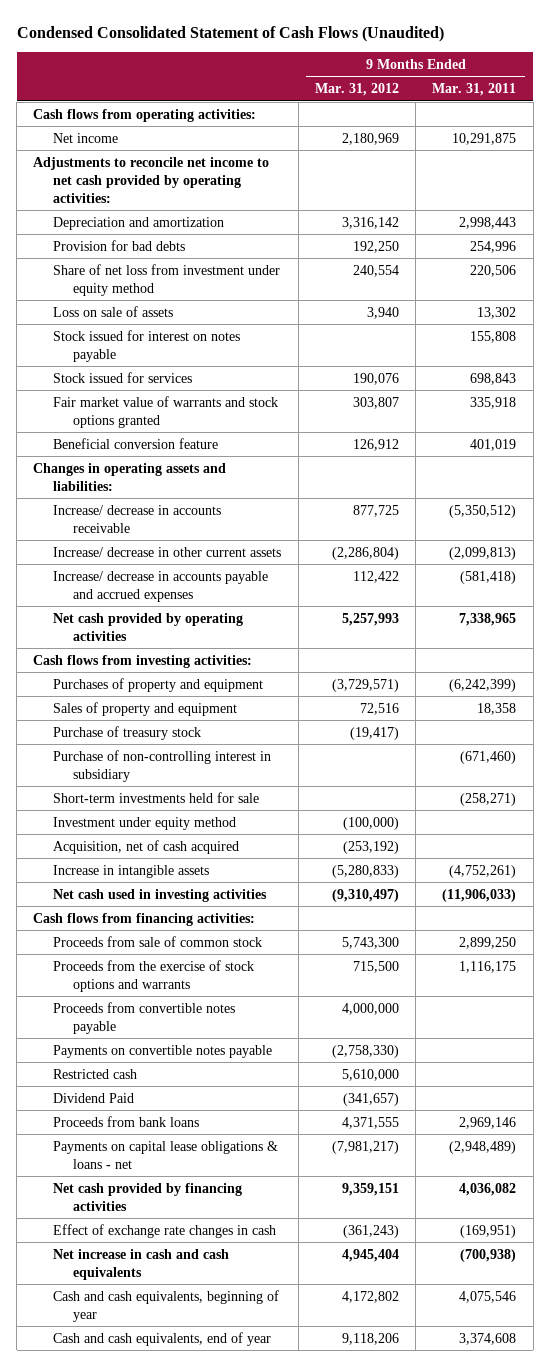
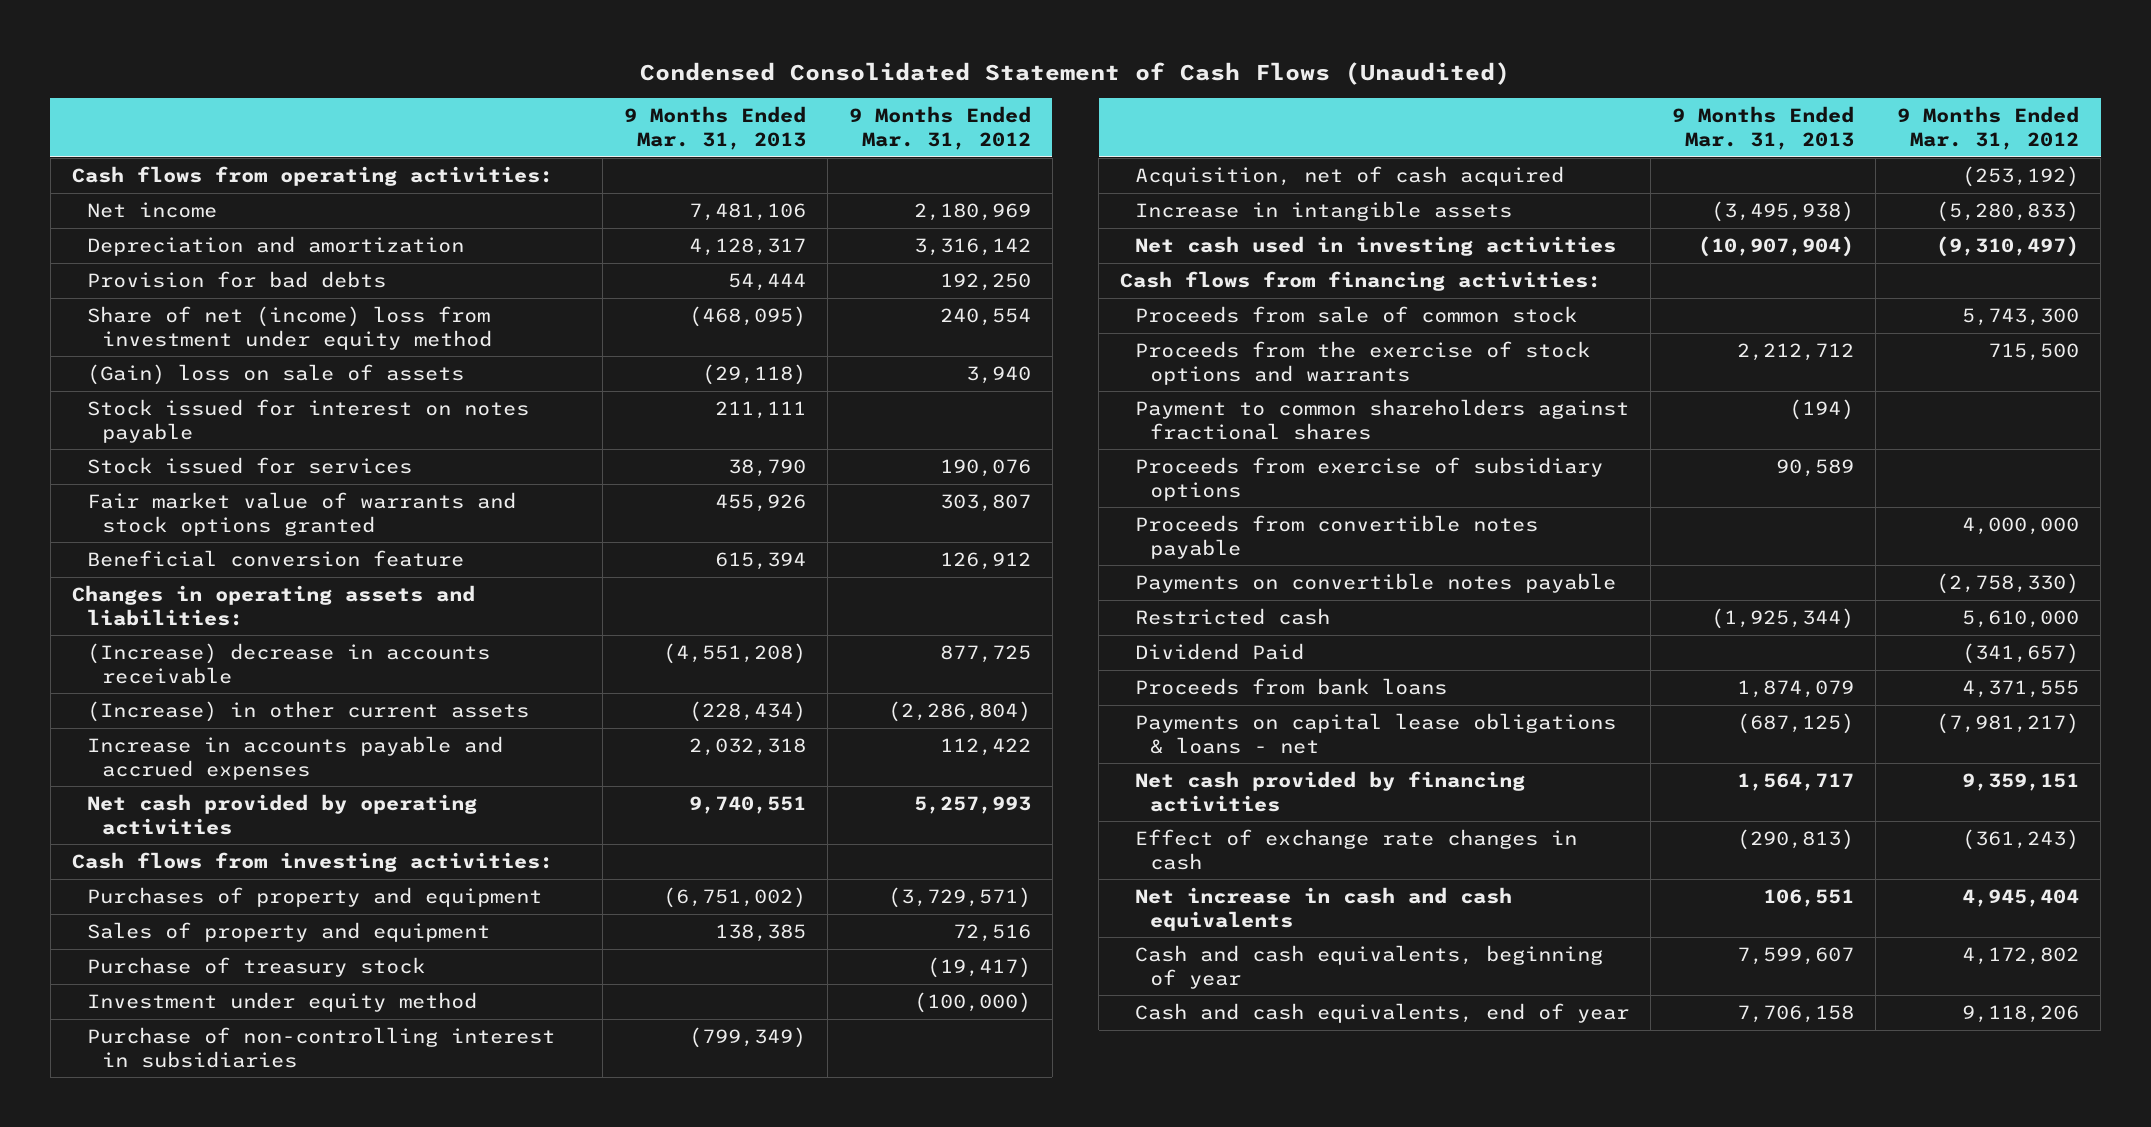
- | 9 Months Ended Mar. 31, 2012 | 9 Months Ended Mar. 31, 2011
+ | 9 Months Ended Mar. 31, 2013 | 9 Months Ended Mar. 31, 2012
- Adjustments to reconcile net income to net cash provided by operating activities:
- Share of net loss from investment under equity method | 240,554 | 220,506
- Loss on sale of assets | 3,940 | 13,302
+ Share of net (income) loss from investment under equity method | (468,095) | 240,554
+ (Gain) loss on sale of assets | (29,118) | 3,940
- Increase/ decrease in accounts receivable | 877,725 | (5,350,512)
- Increase/ decrease in other current assets | (2,286,804) | (2,099,813)
- Increase/ decrease in accounts payable and accrued expenses | 112,422 | (581,418)
+ (Increase) decrease in accounts receivable | (4,551,208) | 877,725
+ (Increase) in other current assets | (228,434) | (2,286,804)
+ Increase in accounts payable and accrued expenses | 2,032,318 | 112,422
- Purchase of non-controlling interest in subsidiary | | (671,460)
- Short-term investments held for sale | | (258,271)
+ Purchase of non-controlling interest in subsidiaries | (799,349) |
+ Payment to common shareholders against fractional shares | (194) |
+ Proceeds from exercise of subsidiary options | 90,589 |

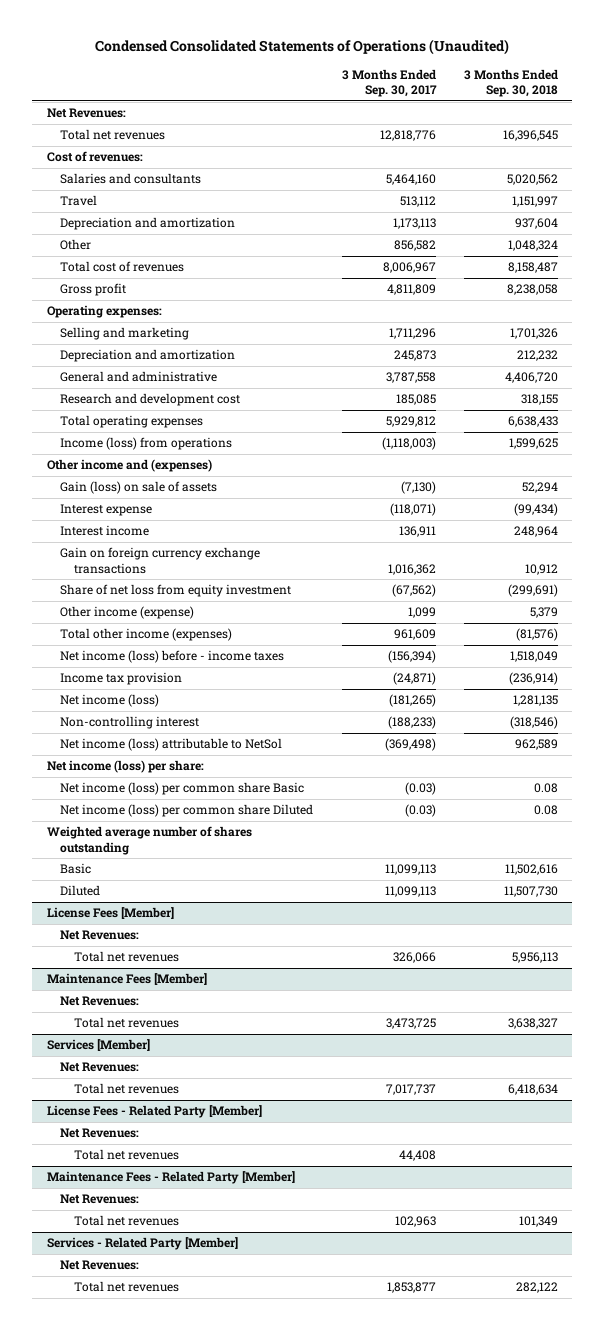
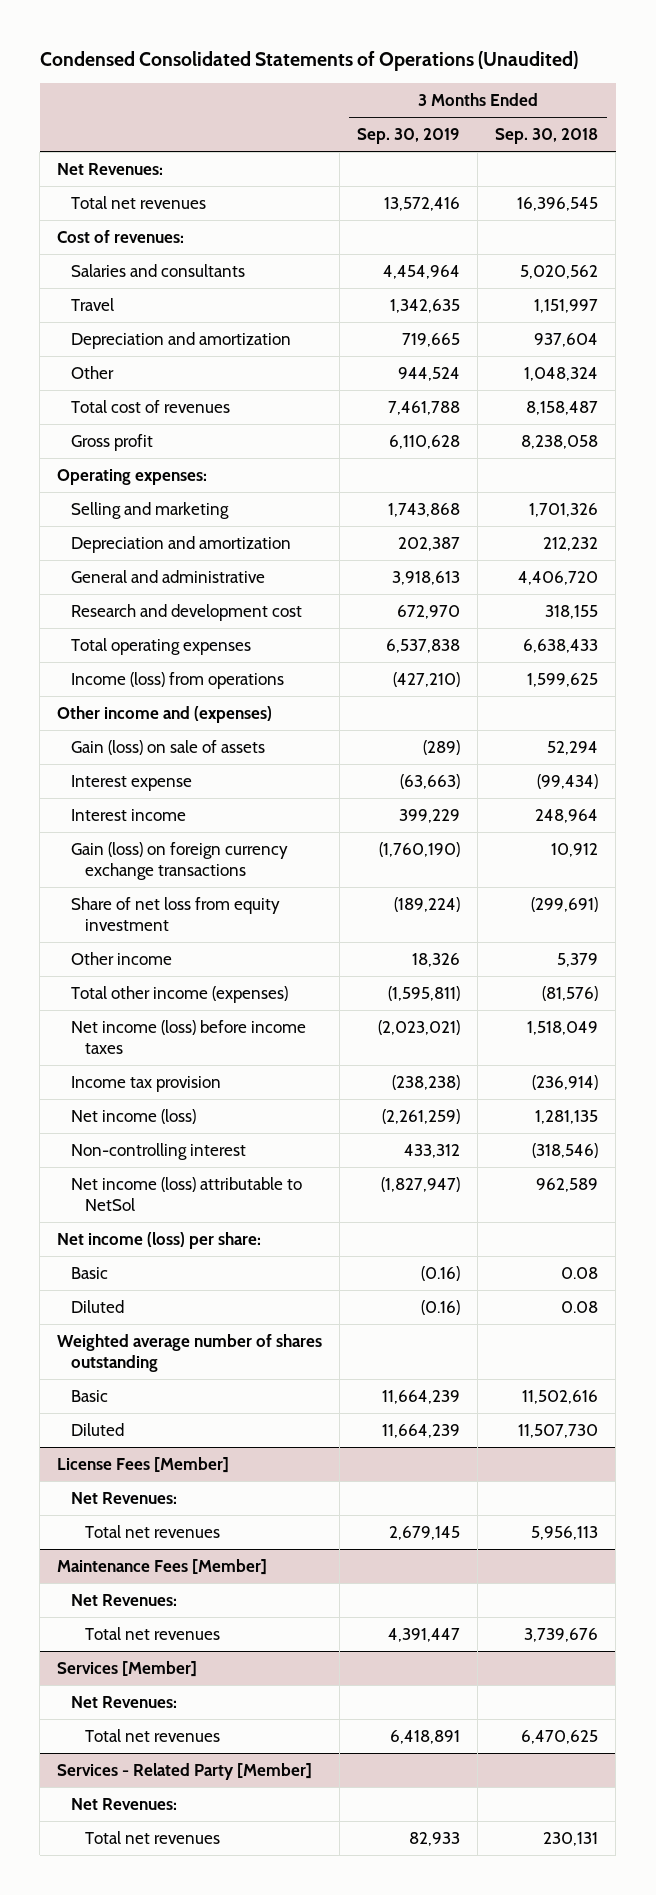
- | 3 Months Ended Sep. 30, 2017 | 3 Months Ended Sep. 30, 2018
+ | 3 Months Ended Sep. 30, 2019 | 3 Months Ended Sep. 30, 2018
- Gain on foreign currency exchange transactions | 1,016,362 | 10,912
+ Gain (loss) on foreign currency exchange transactions | (1,760,190) | 10,912
- Other income (expense) | 1,099 | 5,379
+ Other income | 18,326 | 5,379
- Net income (loss) before - income taxes | (156,394) | 1,518,049
+ Net income (loss) before income taxes | (2,023,021) | 1,518,049
- Net income (loss) per common share Basic | (0.03) | 0.08
- Net income (loss) per common share Diluted | (0.03) | 0.08
+ Basic | (0.16) | 0.08
+ Diluted | (0.16) | 0.08
@ Maintenance Fees [Member]
- Total net revenues | 3,473,725 | 3,638,327
+ Total net revenues | 4,391,447 | 3,739,676
@ Services [Member]
- Total net revenues | 7,017,737 | 6,418,634
- License Fees - Related Party [Member]
- Net Revenues:
- Total net revenues | 44,408 |
- Maintenance Fees - Related Party [Member]
- Net Revenues:
- Total net revenues | 102,963 | 101,349
@ Services [Member]
+ Total net revenues | 6,418,891 | 6,470,625
@ Services - Related Party [Member]
- Total net revenues | 1,853,877 | 282,122
+ Total net revenues | 82,933 | 230,131

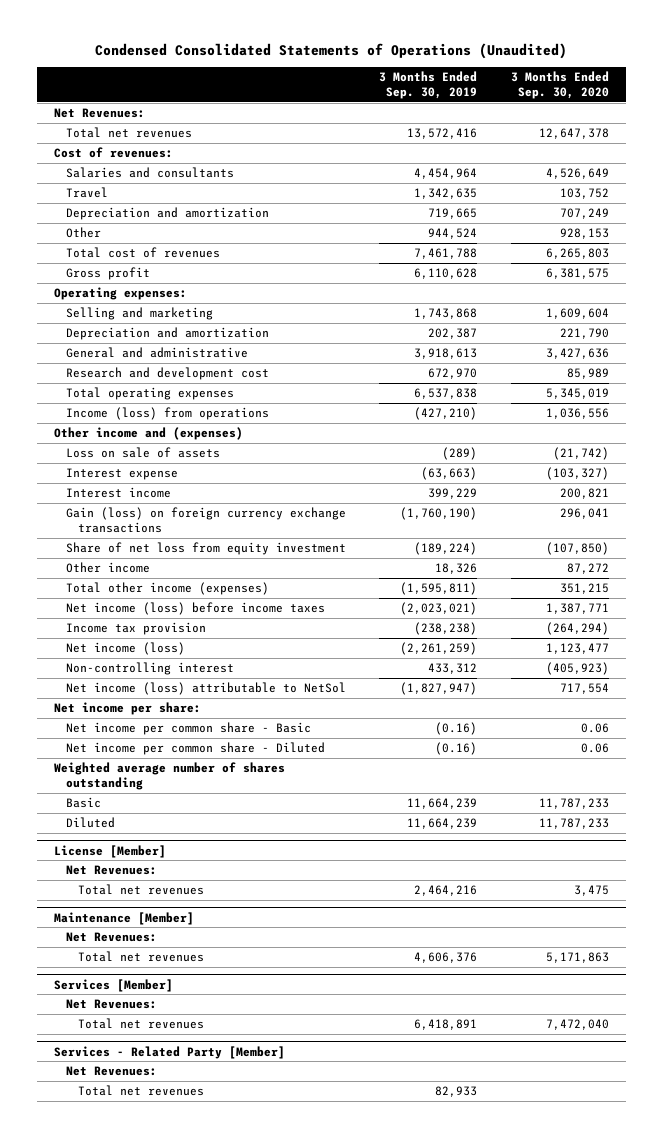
- | 3 Months Ended Sep. 30, 2019 | 3 Months Ended Sep. 30, 2018
+ | 3 Months Ended Sep. 30, 2019 | 3 Months Ended Sep. 30, 2020
- Gain (loss) on sale of assets | (289) | 52,294
+ Loss on sale of assets | (289) | (21,742)
- Net income (loss) per share:
- Basic | (0.16) | 0.08
- Diluted | (0.16) | 0.08
+ Net income per share:
+ Net income per common share - Basic | (0.16) | 0.06
+ Net income per common share - Diluted | (0.16) | 0.06
- License Fees [Member]
+ License [Member]
- Total net revenues | 2,679,145 | 5,956,113
- Maintenance Fees [Member]
+ Total net revenues | 2,464,216 | 3,475
+ Maintenance [Member]
- Total net revenues | 4,391,447 | 3,739,676
+ Total net revenues | 4,606,376 | 5,171,863

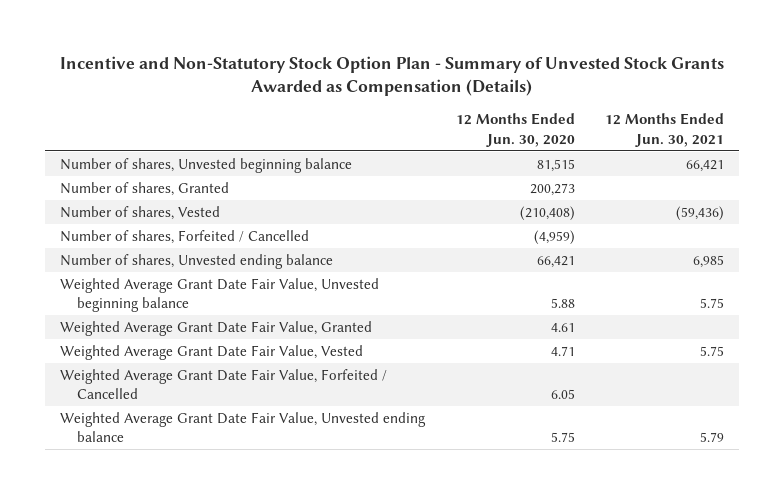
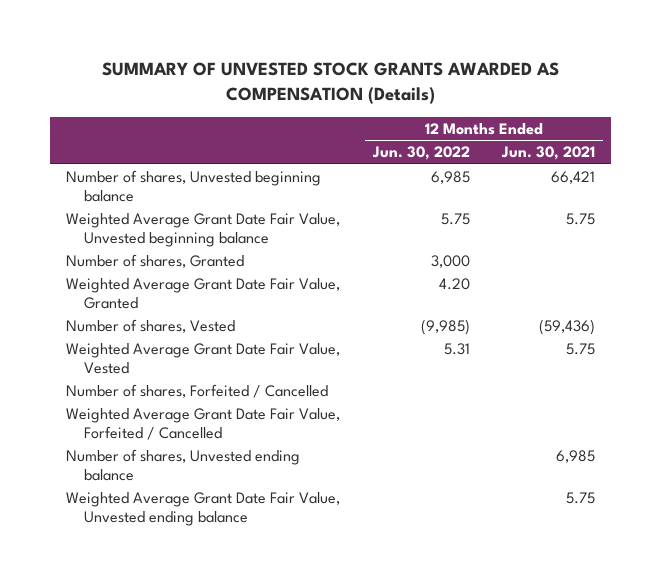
- Incentive and Non-Statutory Stock Option Plan - Summary of Unvested Stock Grants Awarded as Compensation (Details)
+ SUMMARY OF UNVESTED STOCK GRANTS AWARDED AS COMPENSATION (Details)
- | 12 Months Ended Jun. 30, 2020 | 12 Months Ended Jun. 30, 2021
+ | 12 Months Ended Jun. 30, 2022 | 12 Months Ended Jun. 30, 2021
moved down: Number of shares, Granted | 3,000 |
moved down: Number of shares, Vested | (9,985) | (59,436)
moved down: Number of shares, Forfeited / Cancelled
- Weighted Average Grant Date Fair Value, Unvested ending balance | 5.75 | 5.79
moved down: Number of shares, Unvested ending balance | | 6,985
+ Weighted Average Grant Date Fair Value, Unvested ending balance | | 5.75

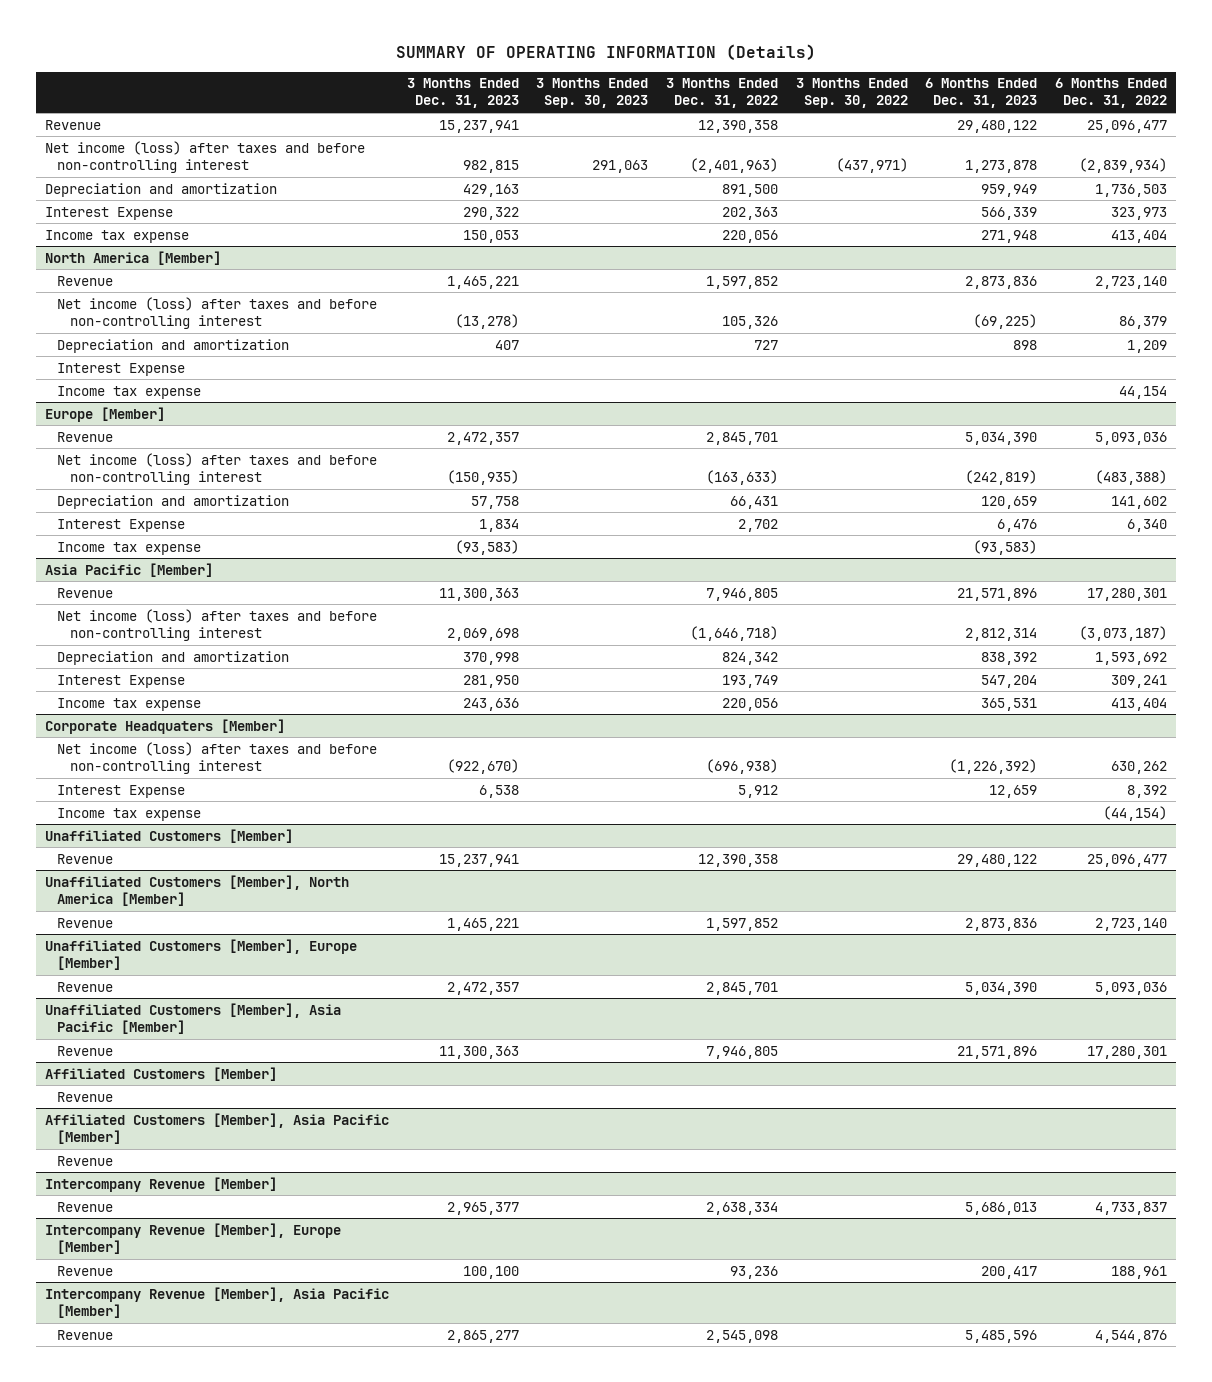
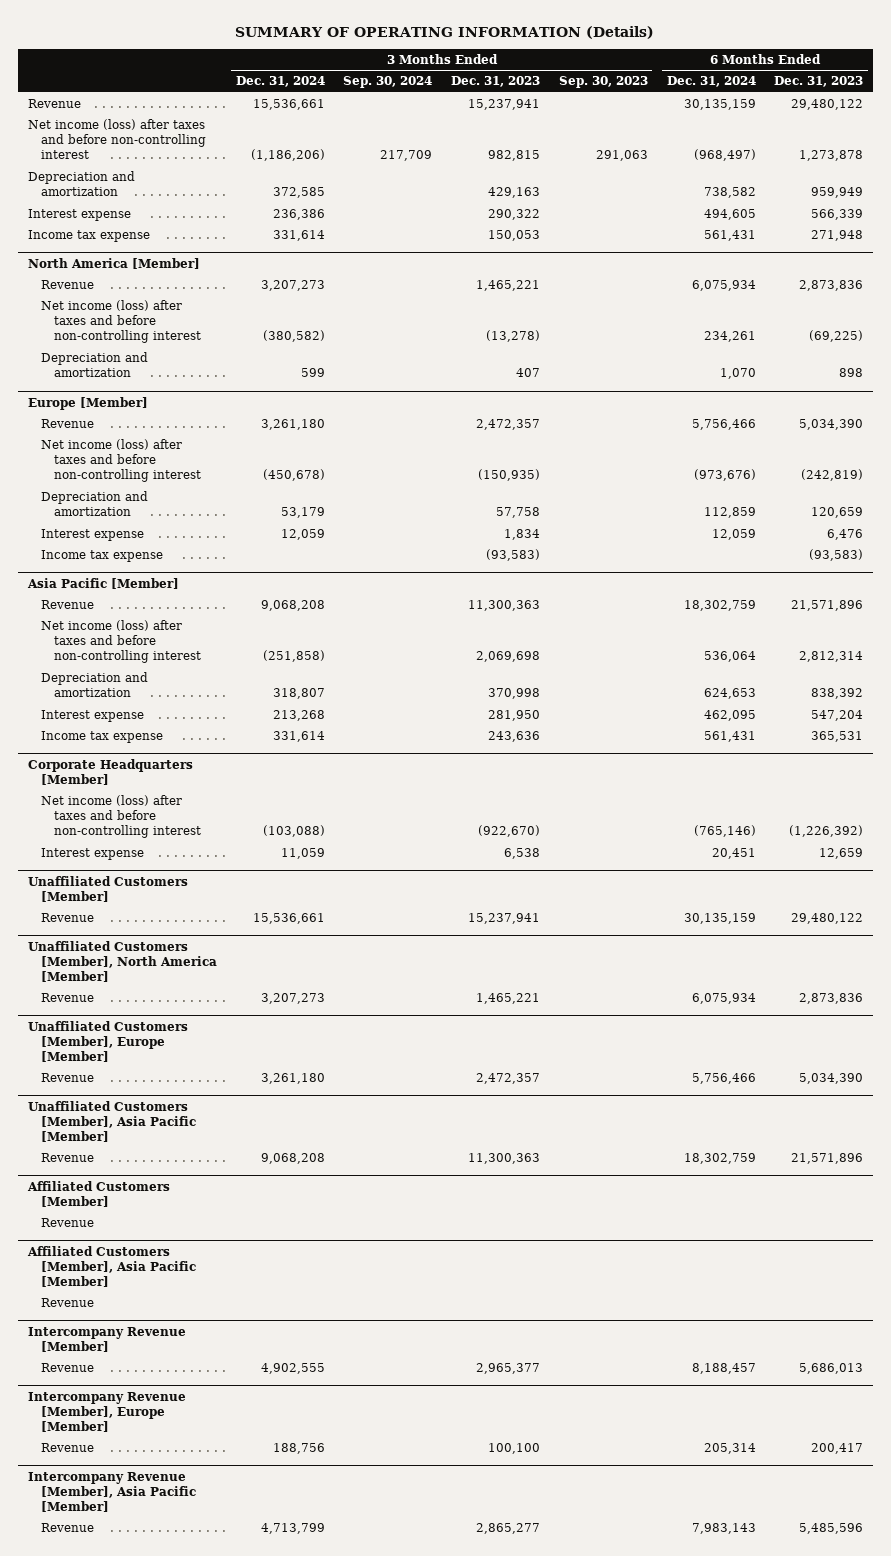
- | 3 Months Ended Dec. 31, 2023 | 3 Months Ended Sep. 30, 2023 | 3 Months Ended Dec. 31, 2022 | 3 Months Ended Sep. 30, 2022 | 6 Months Ended Dec. 31, 2023 | 6 Months Ended Dec. 31, 2022
+ | 3 Months Ended Dec. 31, 2024 | 3 Months Ended Sep. 30, 2024 | 3 Months Ended Dec. 31, 2023 | 3 Months Ended Sep. 30, 2023 | 6 Months Ended Dec. 31, 2024 | 6 Months Ended Dec. 31, 2023
- Interest Expense | 290,322 | | 202,363 | | 566,339 | 323,973
+ Interest expense | 236,386 | | 290,322 | | 494,605 | 566,339
@ North America [Member]
- Interest Expense
- Income tax expense | | | | | | 44,154
@ Europe [Member]
- Interest Expense | 1,834 | | 2,702 | | 6,476 | 6,340
+ Interest expense | 12,059 | | 1,834 | | 12,059 | 6,476
@ Asia Pacific [Member]
- Interest Expense | 281,950 | | 193,749 | | 547,204 | 309,241
+ Interest expense | 213,268 | | 281,950 | | 462,095 | 547,204
- Corporate Headquaters [Member]
+ Corporate Headquarters [Member]
- Interest Expense | 6,538 | | 5,912 | | 12,659 | 8,392
- Income tax expense | | | | | | (44,154)
+ Interest expense | 11,059 | | 6,538 | | 20,451 | 12,659

